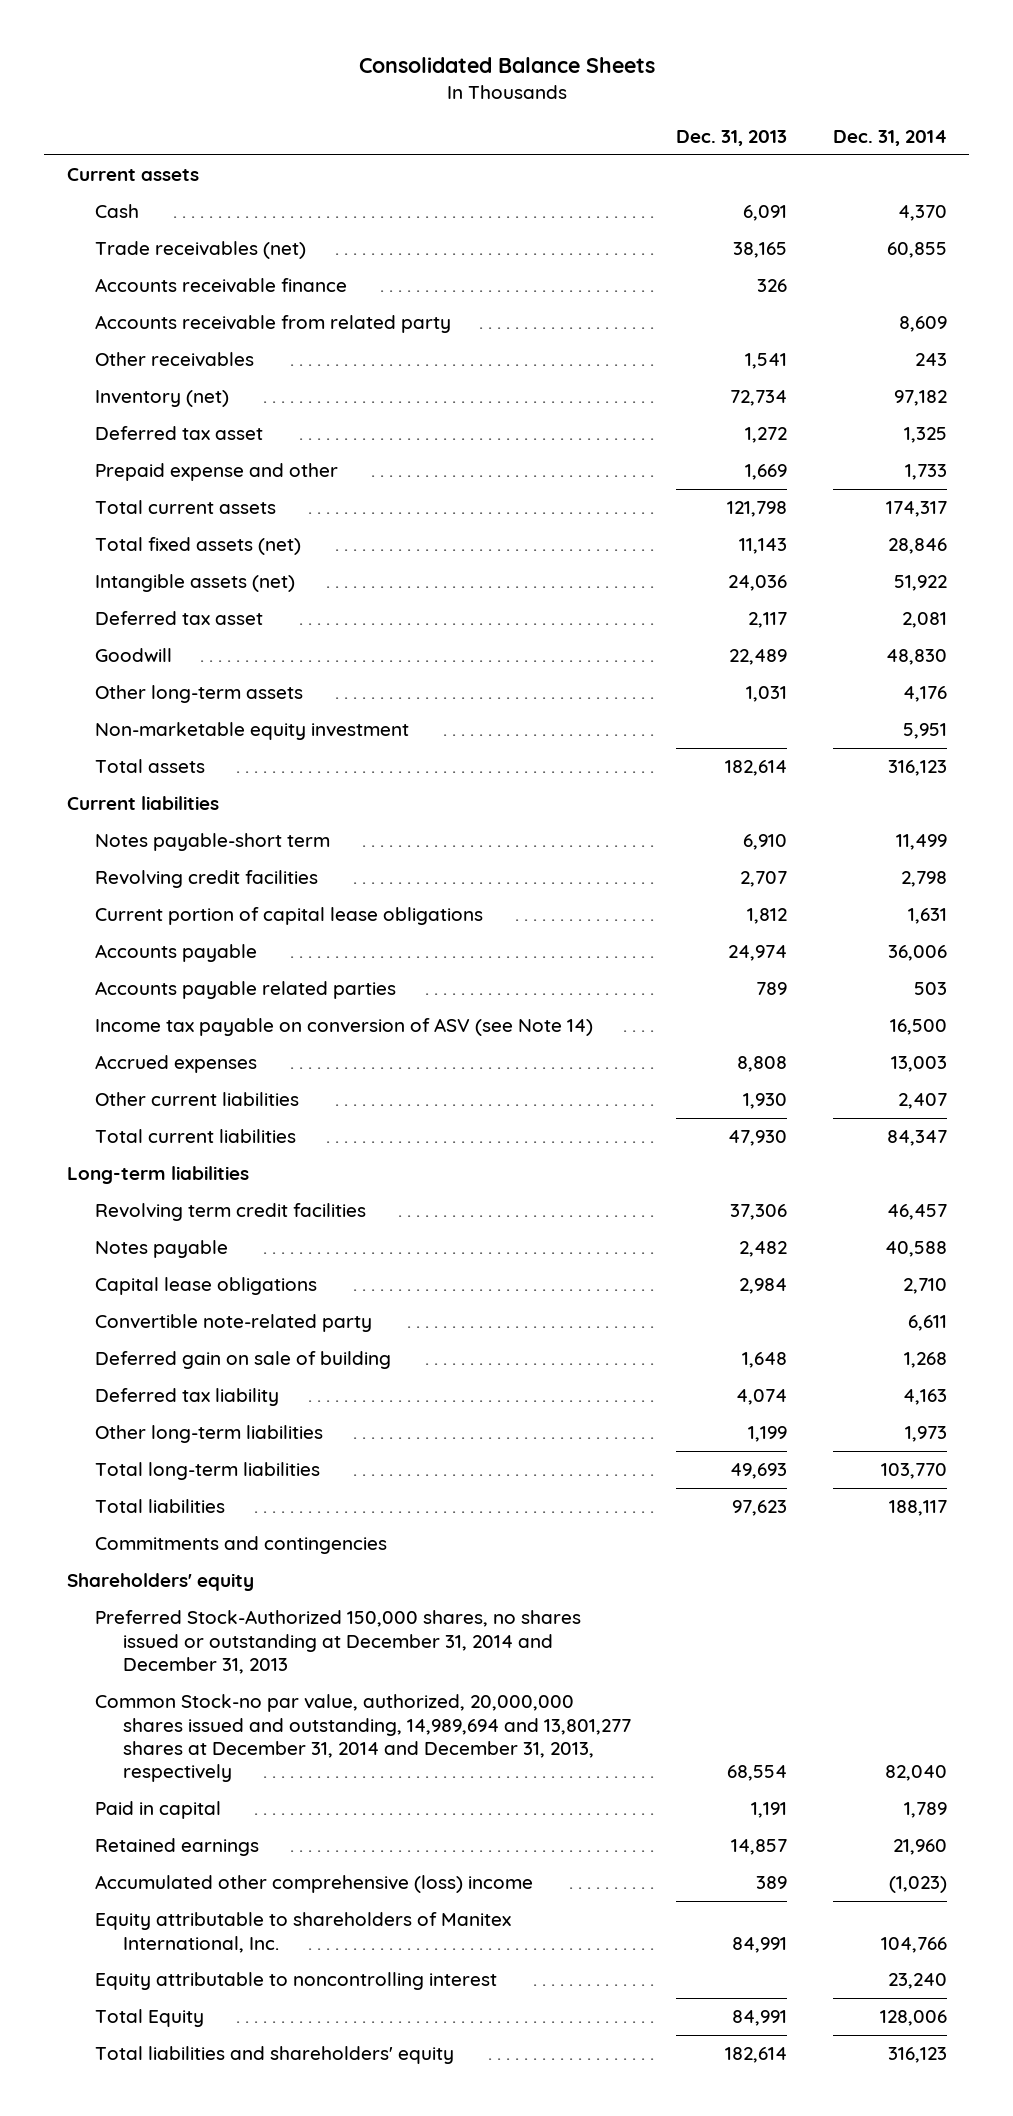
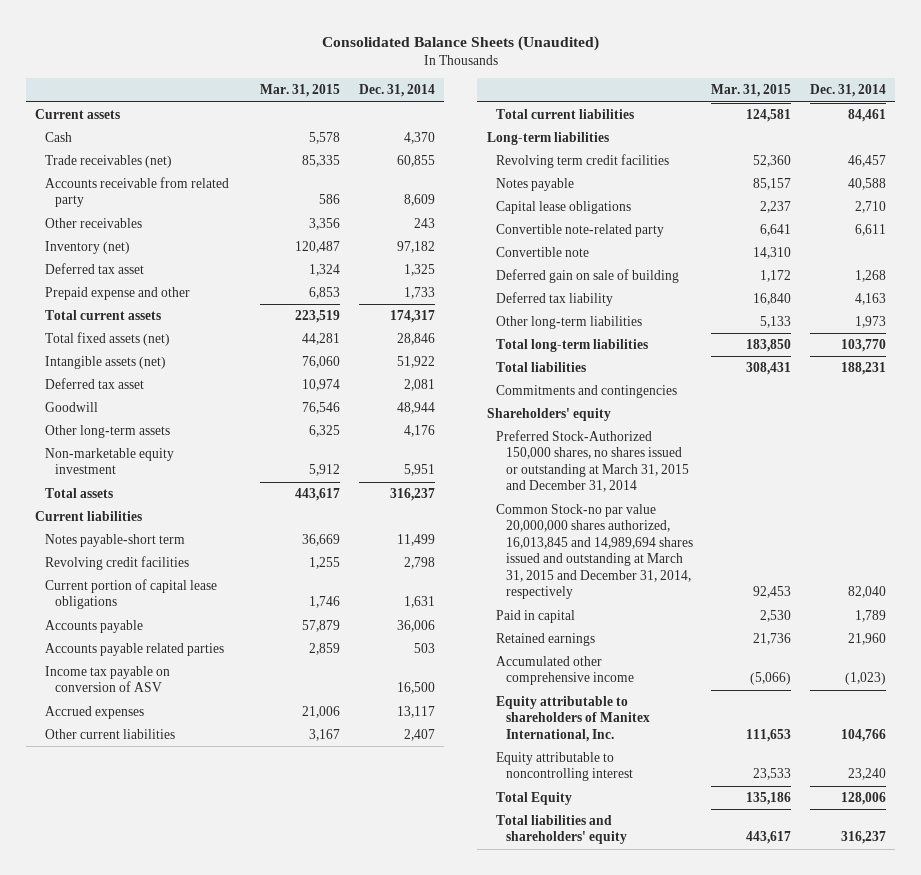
- Consolidated Balance Sheets
+ Consolidated Balance Sheets (Unaudited)
- | Dec. 31, 2013 | Dec. 31, 2014
+ | Mar. 31, 2015 | Dec. 31, 2014
- Accounts receivable finance | 326 |
- Goodwill | 22,489 | 48,830
+ Goodwill | 76,546 | 48,944
- Total assets | 182,614 | 316,123
+ Total assets | 443,617 | 316,237
- Income tax payable on conversion of ASV (see Note 14) | | 16,500
- Accrued expenses | 8,808 | 13,003
+ Income tax payable on conversion of ASV | | 16,500
+ Accrued expenses | 21,006 | 13,117
- Total current liabilities | 47,930 | 84,347
+ Total current liabilities | 124,581 | 84,461
+ Convertible note | 14,310 |
- Total liabilities | 97,623 | 188,117
+ Total liabilities | 308,431 | 188,231
- Preferred Stock-Authorized 150,000 shares, no shares issued or outstanding at December 31, 2014 and December 31, 2013
- Common Stock-no par value, authorized, 20,000,000 shares issued and outstanding, 14,989,694 and 13,801,277 shares at December 31, 2014 and December 31, 2013, respectively | 68,554 | 82,040
+ Preferred Stock-Authorized 150,000 shares, no shares issued or outstanding at March 31, 2015 and December 31, 2014
+ Common Stock-no par value 20,000,000 shares authorized, 16,013,845 and 14,989,694 shares issued and outstanding at March 31, 2015 and December 31, 2014, respectively | 92,453 | 82,040
- Accumulated other comprehensive (loss) income | 389 | (1,023)
+ Accumulated other comprehensive income | (5,066) | (1,023)
- Total liabilities and shareholders' equity | 182,614 | 316,123
+ Total liabilities and shareholders' equity | 443,617 | 316,237

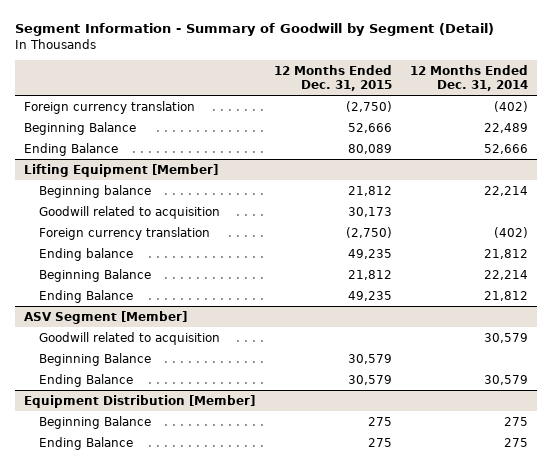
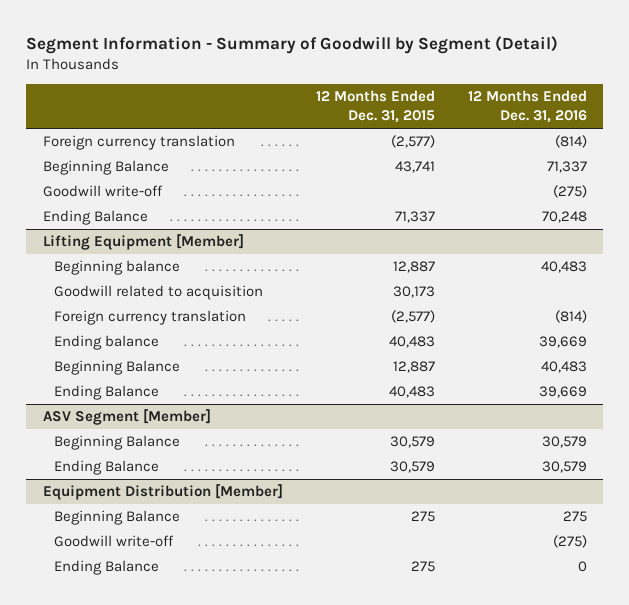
- | 12 Months Ended Dec. 31, 2015 | 12 Months Ended Dec. 31, 2014
+ | 12 Months Ended Dec. 31, 2015 | 12 Months Ended Dec. 31, 2016
- Foreign currency translation | (2,750) | (402)
- Beginning Balance | 52,666 | 22,489
- Ending Balance | 80,089 | 52,666
+ Foreign currency translation | (2,577) | (814)
+ Beginning Balance | 43,741 | 71,337
+ Goodwill write-off | | (275)
+ Ending Balance | 71,337 | 70,248
@ Lifting Equipment [Member]
- Beginning balance | 21,812 | 22,214
+ Beginning balance | 12,887 | 40,483
- Foreign currency translation | (2,750) | (402)
- Ending balance | 49,235 | 21,812
- Beginning Balance | 21,812 | 22,214
- Ending Balance | 49,235 | 21,812
+ Foreign currency translation | (2,577) | (814)
+ Ending balance | 40,483 | 39,669
+ Beginning Balance | 12,887 | 40,483
+ Ending Balance | 40,483 | 39,669
@ ASV Segment [Member]
- Goodwill related to acquisition | | 30,579
@ Equipment Distribution [Member]
+ Goodwill write-off | | (275)

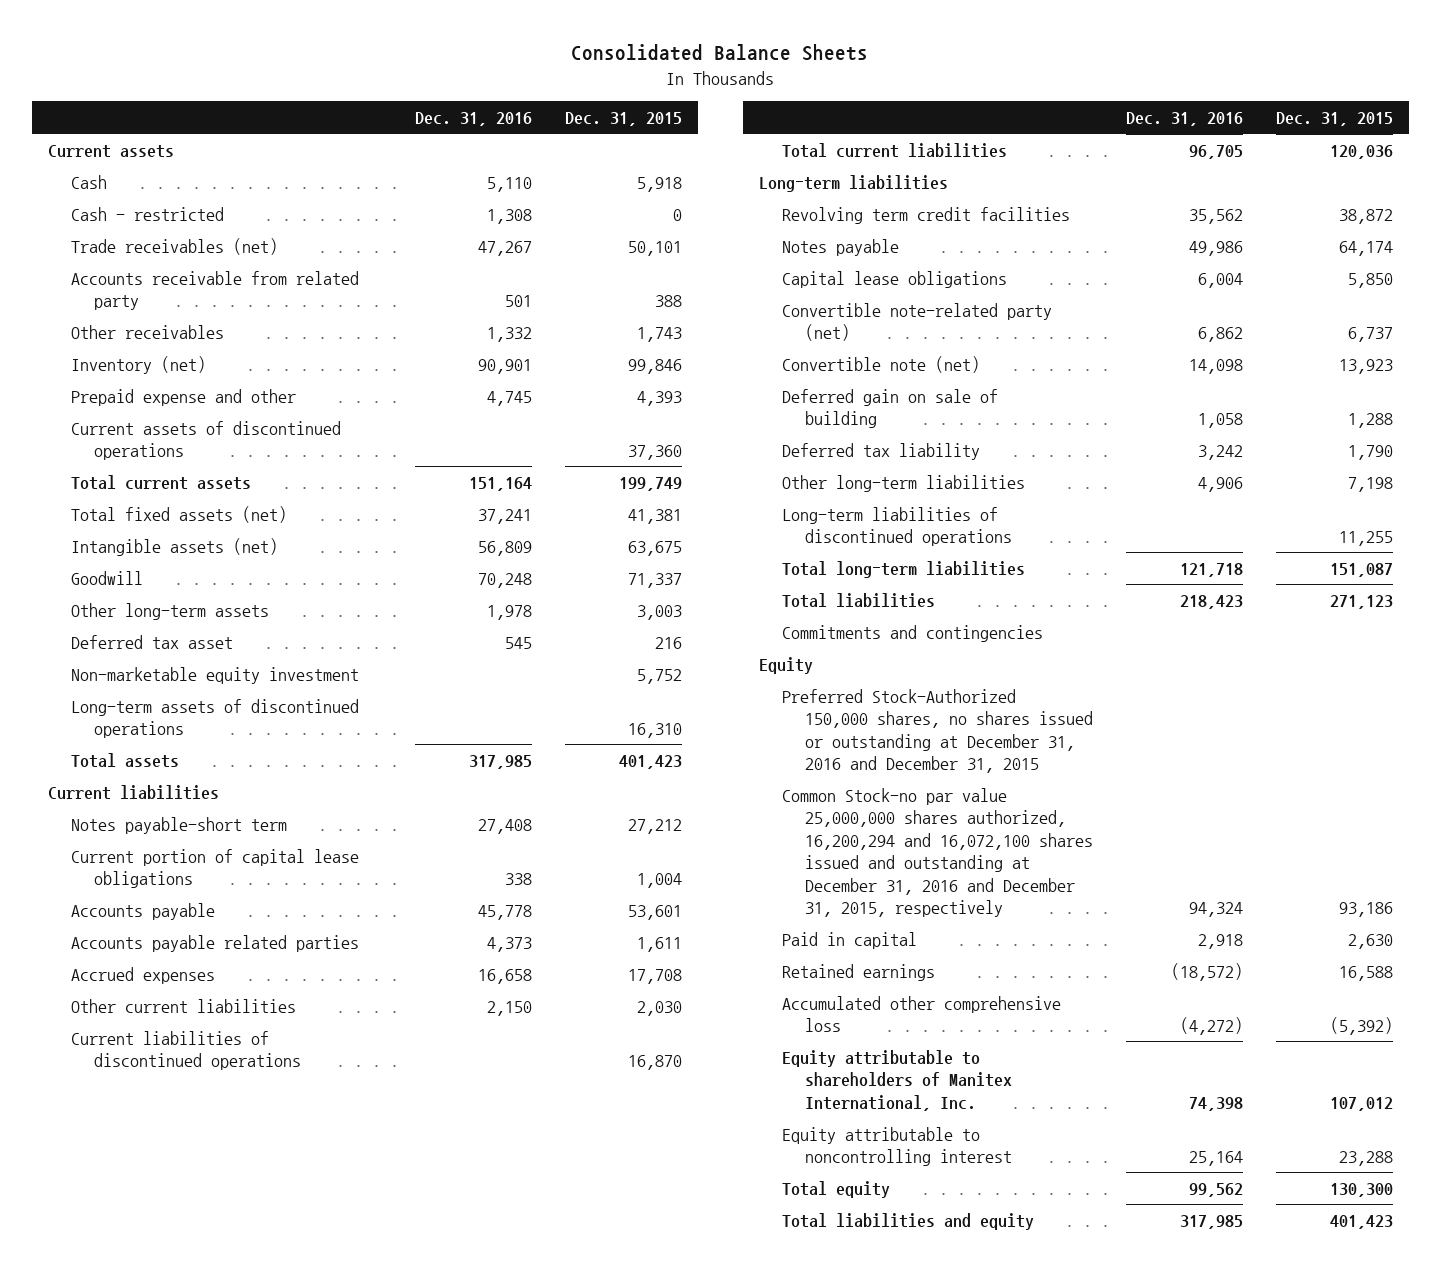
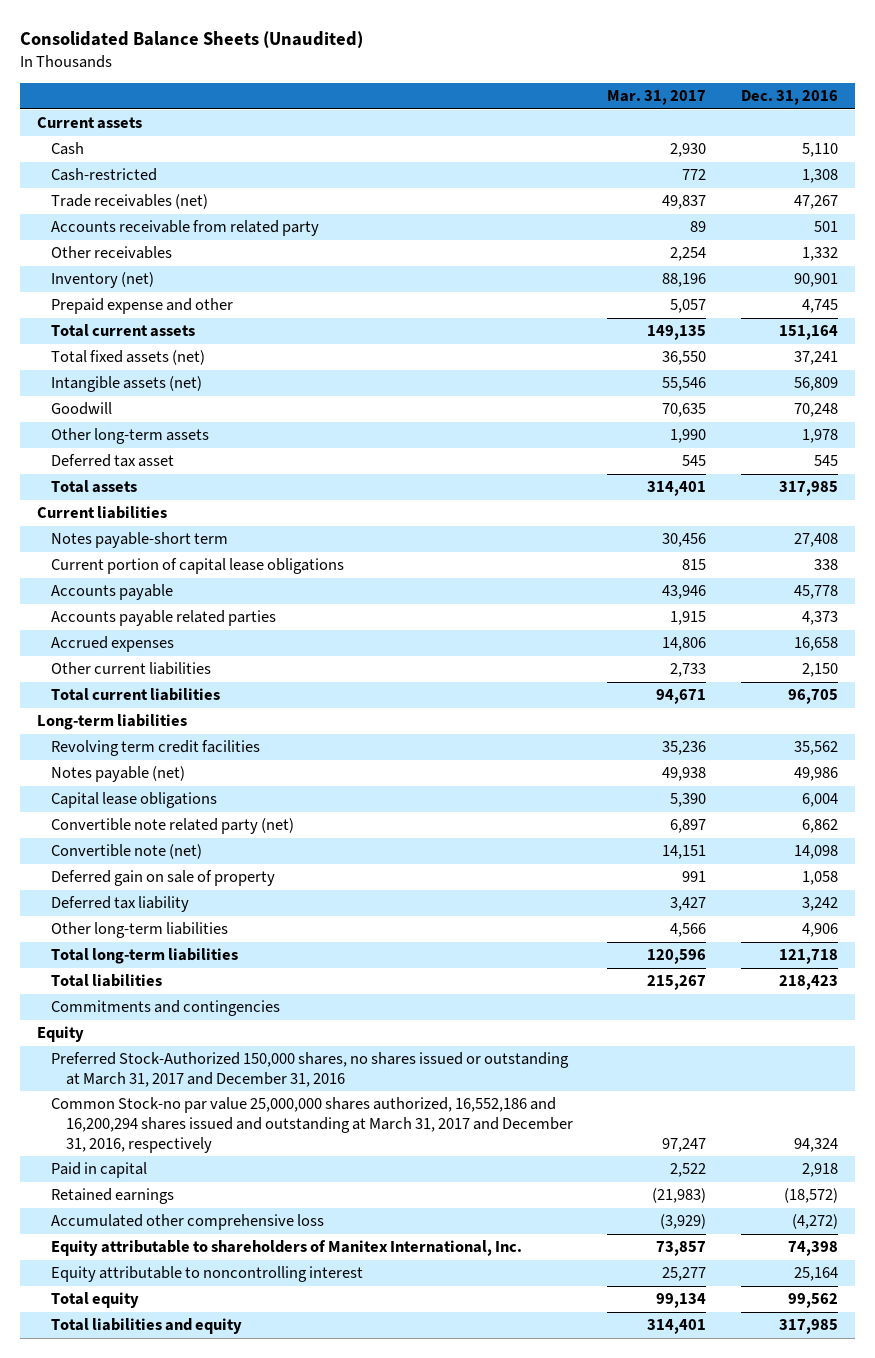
- Consolidated Balance Sheets
+ Consolidated Balance Sheets (Unaudited)
- | Dec. 31, 2016 | Dec. 31, 2015
+ | Mar. 31, 2017 | Dec. 31, 2016
- Cash - restricted | 1,308 | 0
+ Cash-restricted | 772 | 1,308
- Current assets of discontinued operations | | 37,360
- Non-marketable equity investment | | 5,752
- Long-term assets of discontinued operations | | 16,310
- Current liabilities of discontinued operations | | 16,870
- Notes payable | 49,986 | 64,174
+ Notes payable (net) | 49,938 | 49,986
- Convertible note-related party (net) | 6,862 | 6,737
+ Convertible note related party (net) | 6,897 | 6,862
- Deferred gain on sale of building | 1,058 | 1,288
+ Deferred gain on sale of property | 991 | 1,058
- Long-term liabilities of discontinued operations | | 11,255
- Preferred Stock-Authorized 150,000 shares, no shares issued or outstanding at December 31, 2016 and December 31, 2015
- Common Stock-no par value 25,000,000 shares authorized, 16,200,294 and 16,072,100 shares issued and outstanding at December 31, 2016 and December 31, 2015, respectively | 94,324 | 93,186
+ Preferred Stock-Authorized 150,000 shares, no shares issued or outstanding at March 31, 2017 and December 31, 2016
+ Common Stock-no par value 25,000,000 shares authorized, 16,552,186 and 16,200,294 shares issued and outstanding at March 31, 2017 and December 31, 2016, respectively | 97,247 | 94,324

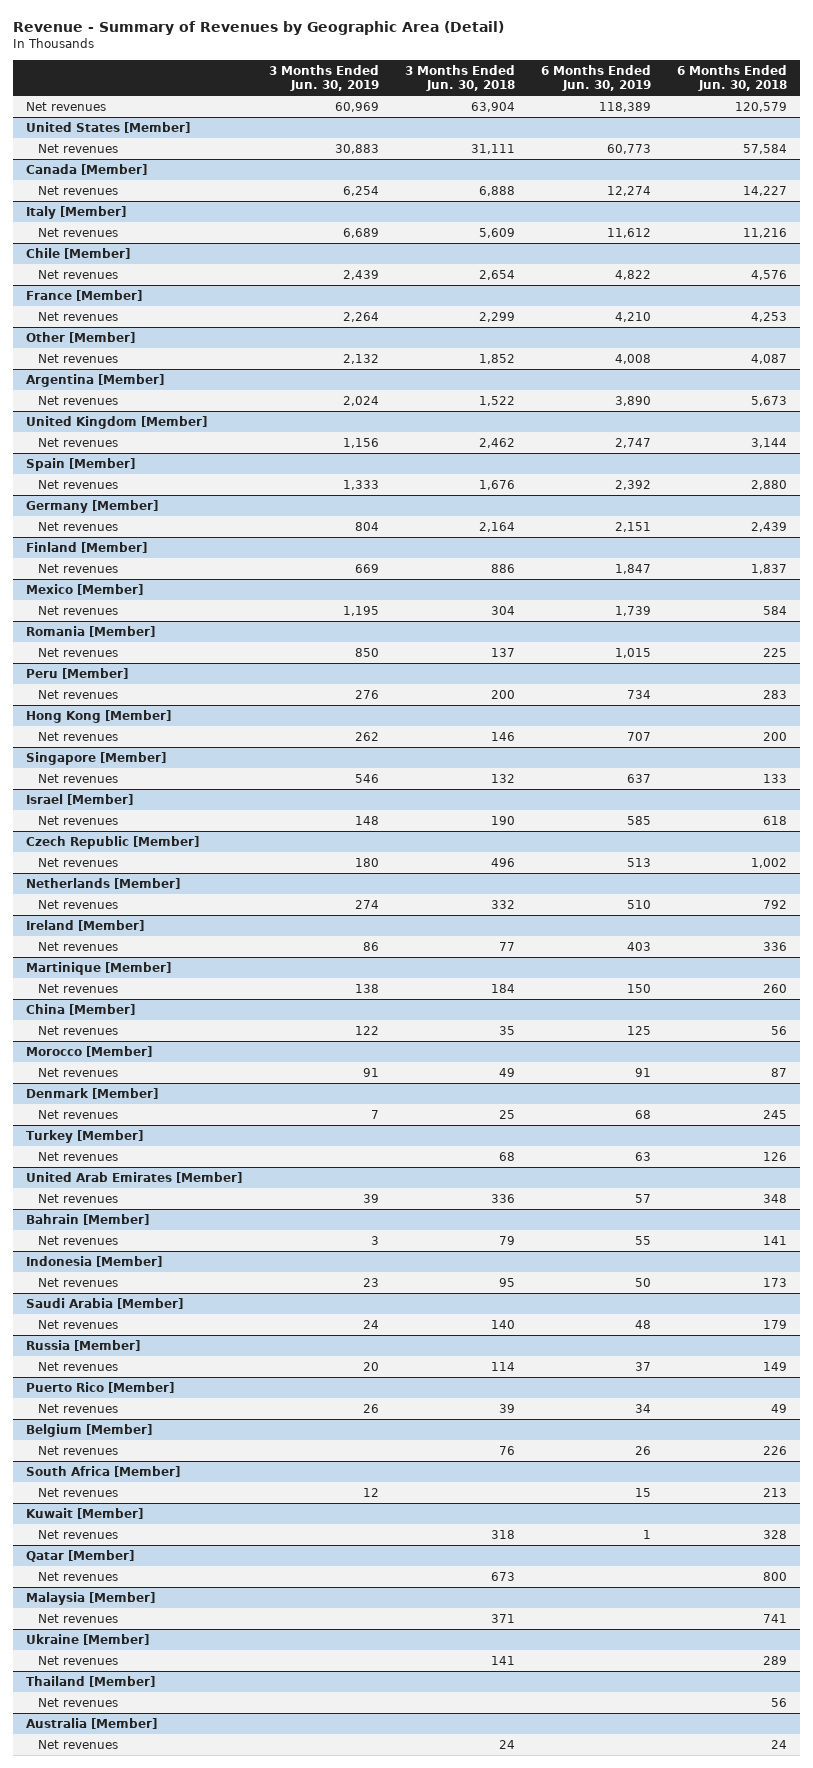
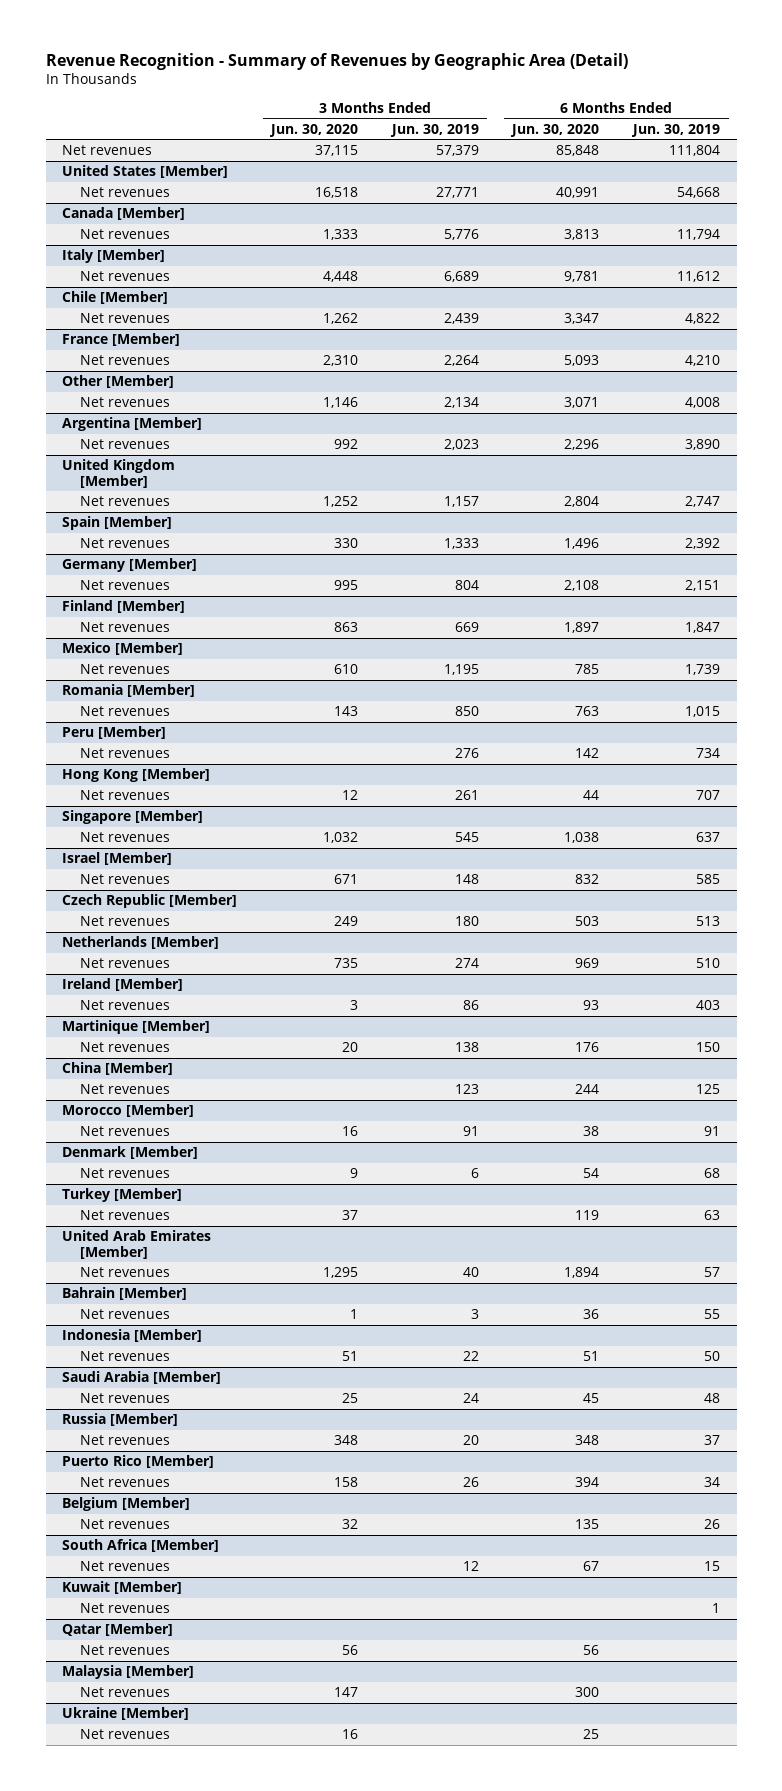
- Revenue - Summary of Revenues by Geographic Area (Detail)
+ Revenue Recognition - Summary of Revenues by Geographic Area (Detail)
- | 3 Months Ended Jun. 30, 2019 | 3 Months Ended Jun. 30, 2018 | 6 Months Ended Jun. 30, 2019 | 6 Months Ended Jun. 30, 2018
+ | 3 Months Ended Jun. 30, 2020 | 3 Months Ended Jun. 30, 2019 | 6 Months Ended Jun. 30, 2020 | 6 Months Ended Jun. 30, 2019
- Net revenues | 60,969 | 63,904 | 118,389 | 120,579
+ Net revenues | 37,115 | 57,379 | 85,848 | 111,804
@ United States [Member]
- Net revenues | 30,883 | 31,111 | 60,773 | 57,584
+ Net revenues | 16,518 | 27,771 | 40,991 | 54,668
@ Canada [Member]
- Net revenues | 6,254 | 6,888 | 12,274 | 14,227
+ Net revenues | 1,333 | 5,776 | 3,813 | 11,794
@ Other [Member]
- Net revenues | 2,132 | 1,852 | 4,008 | 4,087
+ Net revenues | 1,146 | 2,134 | 3,071 | 4,008
@ Argentina [Member]
- Net revenues | 2,024 | 1,522 | 3,890 | 5,673
+ Net revenues | 992 | 2,023 | 2,296 | 3,890
@ United Kingdom [Member]
- Net revenues | 1,156 | 2,462 | 2,747 | 3,144
+ Net revenues | 1,252 | 1,157 | 2,804 | 2,747
@ Hong Kong [Member]
- Net revenues | 262 | 146 | 707 | 200
+ Net revenues | 12 | 261 | 44 | 707
@ Singapore [Member]
- Net revenues | 546 | 132 | 637 | 133
+ Net revenues | 1,032 | 545 | 1,038 | 637
@ China [Member]
- Net revenues | 122 | 35 | 125 | 56
+ Net revenues | | 123 | 244 | 125
@ Denmark [Member]
- Net revenues | 7 | 25 | 68 | 245
+ Net revenues | 9 | 6 | 54 | 68
@ United Arab Emirates [Member]
- Net revenues | 39 | 336 | 57 | 348
+ Net revenues | 1,295 | 40 | 1,894 | 57
@ Indonesia [Member]
- Net revenues | 23 | 95 | 50 | 173
+ Net revenues | 51 | 22 | 51 | 50
- Thailand [Member]
- Net revenues | | | | 56
- Australia [Member]
- Net revenues | | 24 | | 24

